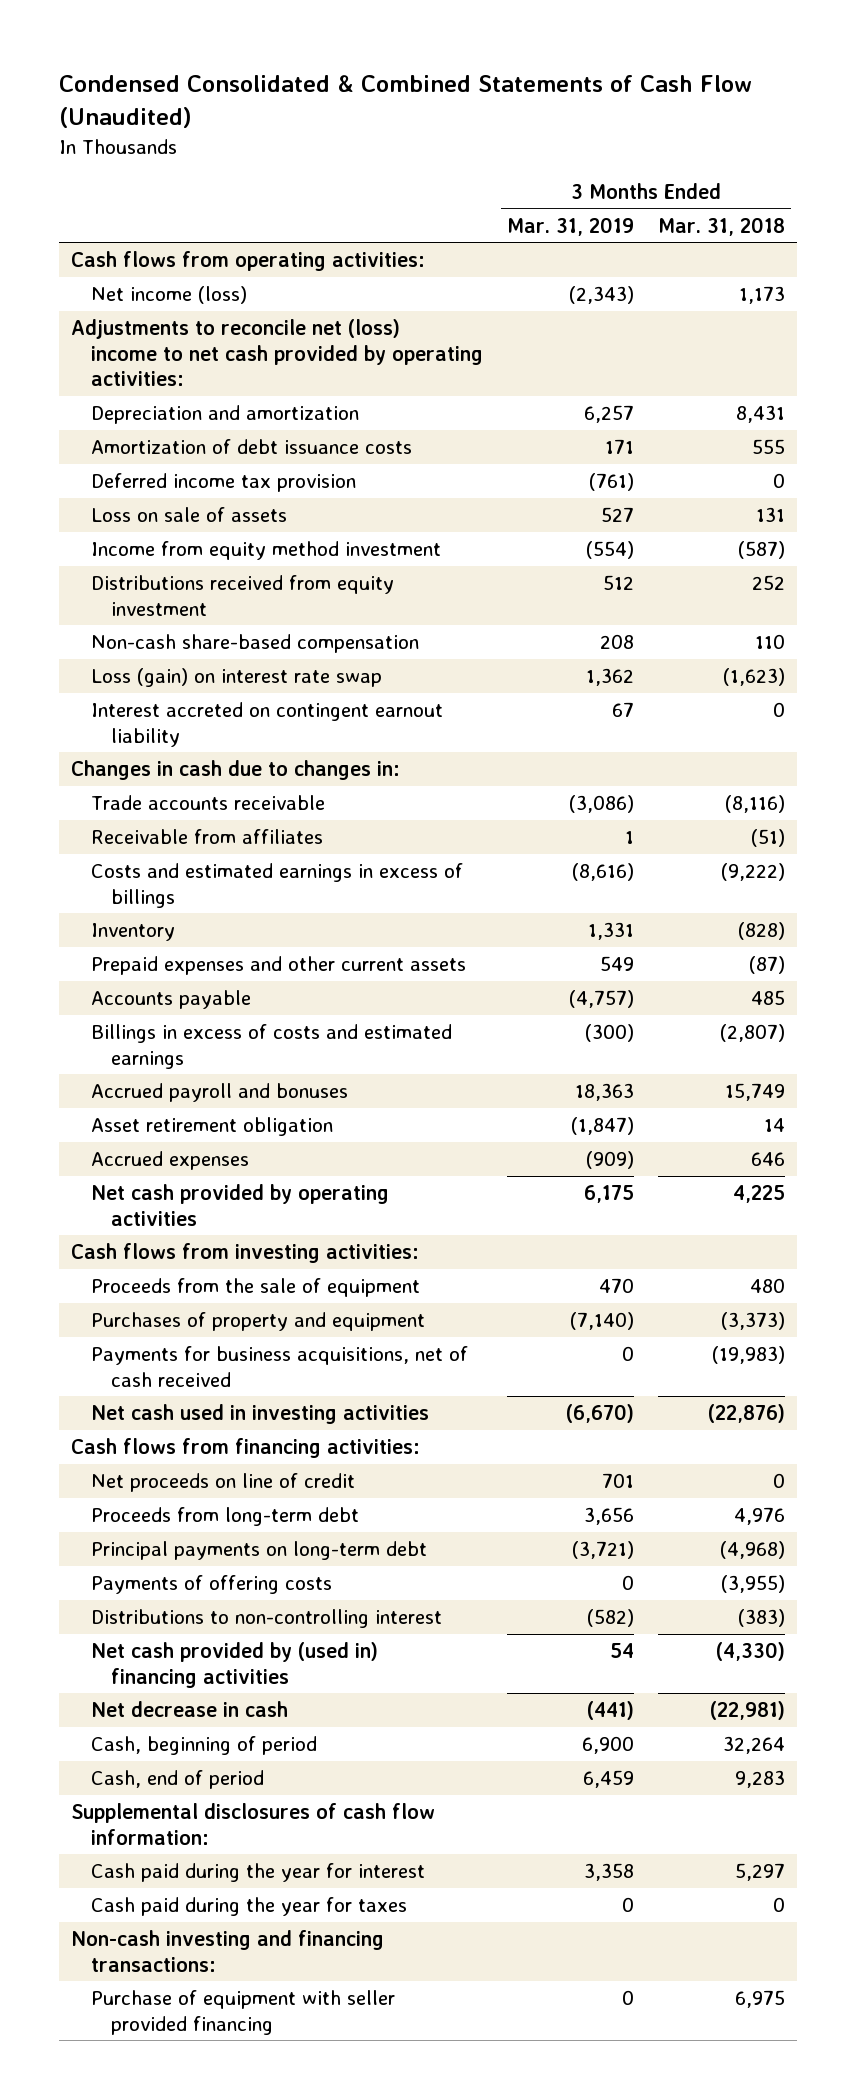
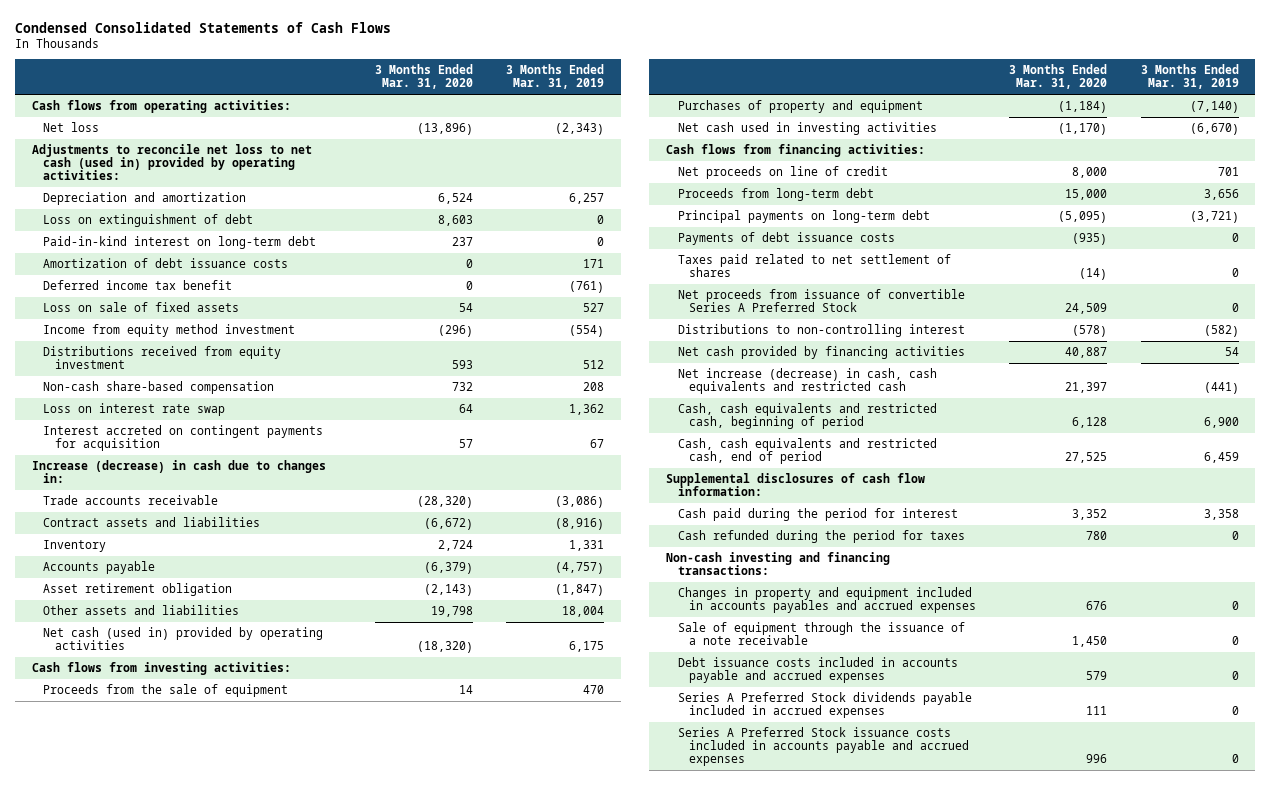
- Condensed Consolidated & Combined Statements of Cash Flow (Unaudited)
+ Condensed Consolidated Statements of Cash Flows
- | 3 Months Ended Mar. 31, 2019 | 3 Months Ended Mar. 31, 2018
+ | 3 Months Ended Mar. 31, 2020 | 3 Months Ended Mar. 31, 2019
- Net income (loss) | (2,343) | 1,173
- Adjustments to reconcile net (loss) income to net cash provided by operating activities:
+ Net loss | (13,896) | (2,343)
+ Adjustments to reconcile net loss to net cash (used in) provided by operating activities:
+ Loss on extinguishment of debt | 8,603 | 0
+ Paid-in-kind interest on long-term debt | 237 | 0
- Deferred income tax provision | (761) | 0
- Loss on sale of assets | 527 | 131
+ Deferred income tax benefit | 0 | (761)
+ Loss on sale of fixed assets | 54 | 527
- Loss (gain) on interest rate swap | 1,362 | (1,623)
- Interest accreted on contingent earnout liability | 67 | 0
- Changes in cash due to changes in:
+ Loss on interest rate swap | 64 | 1,362
+ Interest accreted on contingent payments for acquisition | 57 | 67
+ Increase (decrease) in cash due to changes in:
- Receivable from affiliates | 1 | (51)
- Costs and estimated earnings in excess of billings | (8,616) | (9,222)
+ Contract assets and liabilities | (6,672) | (8,916)
- Prepaid expenses and other current assets | 549 | (87)
- Billings in excess of costs and estimated earnings | (300) | (2,807)
- Accrued payroll and bonuses | 18,363 | 15,749
- Accrued expenses | (909) | 646
- Net cash provided by operating activities | 6,175 | 4,225
+ Other assets and liabilities | 19,798 | 18,004
+ Net cash (used in) provided by operating activities | (18,320) | 6,175
- Payments for business acquisitions, net of cash received | 0 | (19,983)
- Payments of offering costs | 0 | (3,955)
+ Payments of debt issuance costs | (935) | 0
+ Taxes paid related to net settlement of shares | (14) | 0
+ Net proceeds from issuance of convertible Series A Preferred Stock | 24,509 | 0
- Net cash provided by (used in) financing activities | 54 | (4,330)
- Net decrease in cash | (441) | (22,981)
- Cash, beginning of period | 6,900 | 32,264
- Cash, end of period | 6,459 | 9,283
+ Net cash provided by financing activities | 40,887 | 54
+ Net increase (decrease) in cash, cash equivalents and restricted cash | 21,397 | (441)
+ Cash, cash equivalents and restricted cash, beginning of period | 6,128 | 6,900
+ Cash, cash equivalents and restricted cash, end of period | 27,525 | 6,459
- Cash paid during the year for interest | 3,358 | 5,297
- Cash paid during the year for taxes | 0 | 0
+ Cash paid during the period for interest | 3,352 | 3,358
+ Cash refunded during the period for taxes | 780 | 0
- Purchase of equipment with seller provided financing | 0 | 6,975
+ Changes in property and equipment included in accounts payables and accrued expenses | 676 | 0
+ Sale of equipment through the issuance of a note receivable | 1,450 | 0
+ Debt issuance costs included in accounts payable and accrued expenses | 579 | 0
+ Series A Preferred Stock dividends payable included in accrued expenses | 111 | 0
+ Series A Preferred Stock issuance costs included in accounts payable and accrued expenses | 996 | 0

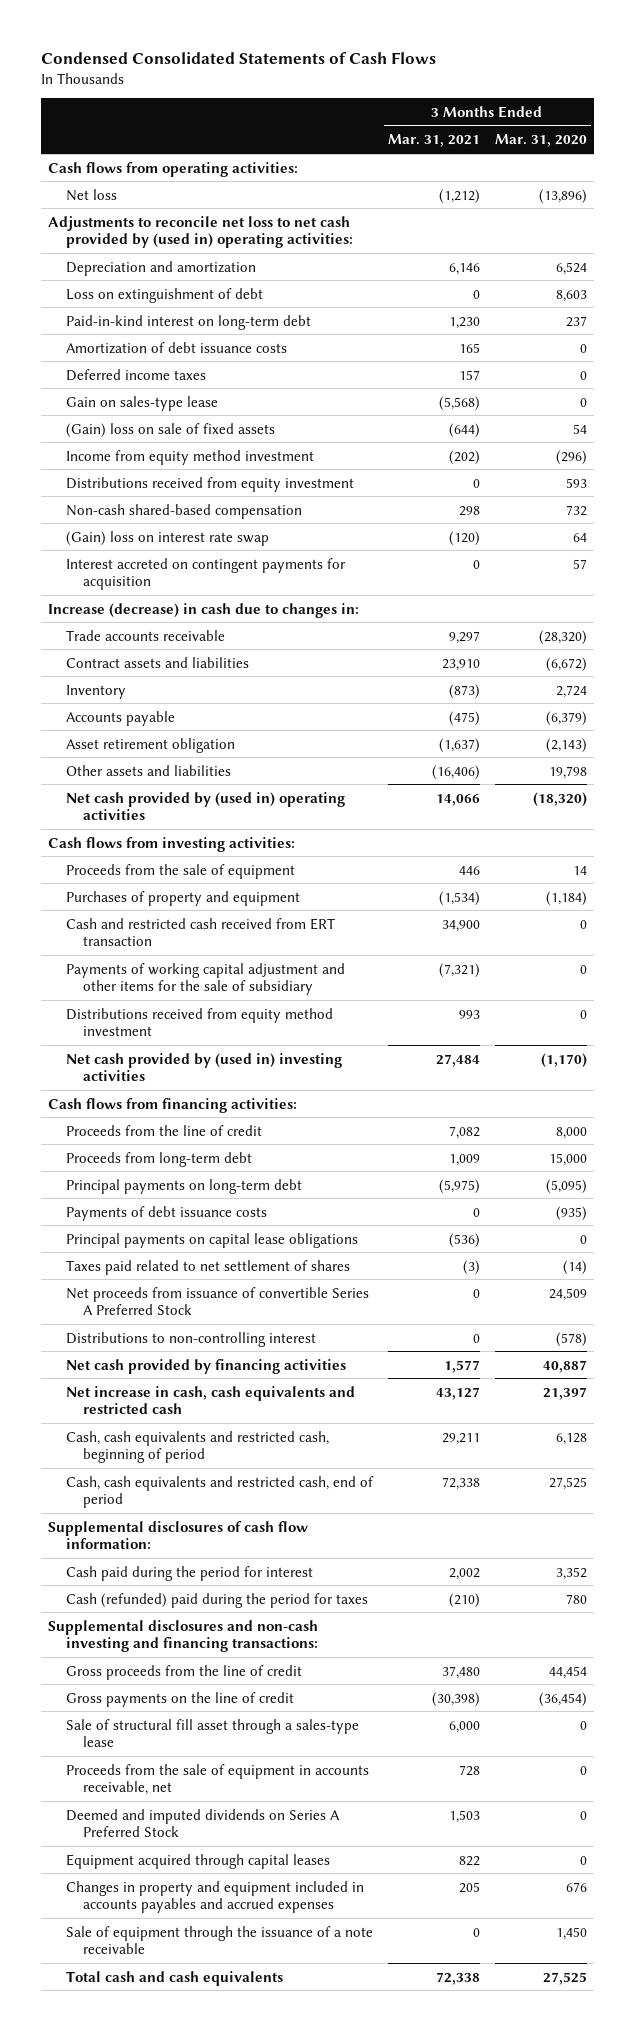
- | 3 Months Ended Mar. 31, 2020 | 3 Months Ended Mar. 31, 2019
+ | 3 Months Ended Mar. 31, 2021 | 3 Months Ended Mar. 31, 2020
- Adjustments to reconcile net loss to net cash (used in) provided by operating activities:
+ Adjustments to reconcile net loss to net cash provided by (used in) operating activities:
- Deferred income tax benefit | 0 | (761)
- Loss on sale of fixed assets | 54 | 527
+ Deferred income taxes | 157 | 0
+ Gain on sales-type lease | (5,568) | 0
+ (Gain) loss on sale of fixed assets | (644) | 54
- Non-cash share-based compensation | 732 | 208
- Loss on interest rate swap | 64 | 1,362
+ Non-cash shared-based compensation | 298 | 732
+ (Gain) loss on interest rate swap | (120) | 64
- Net cash (used in) provided by operating activities | (18,320) | 6,175
+ Net cash provided by (used in) operating activities | 14,066 | (18,320)
- Net cash used in investing activities | (1,170) | (6,670)
+ Cash and restricted cash received from ERT transaction | 34,900 | 0
+ Payments of working capital adjustment and other items for the sale of subsidiary | (7,321) | 0
+ Distributions received from equity method investment | 993 | 0
+ Net cash provided by (used in) investing activities | 27,484 | (1,170)
- Net proceeds on line of credit | 8,000 | 701
+ Proceeds from the line of credit | 7,082 | 8,000
+ Principal payments on capital lease obligations | (536) | 0
- Net increase (decrease) in cash, cash equivalents and restricted cash | 21,397 | (441)
+ Net increase in cash, cash equivalents and restricted cash | 43,127 | 21,397
- Cash refunded during the period for taxes | 780 | 0
- Non-cash investing and financing transactions:
+ Cash (refunded) paid during the period for taxes | (210) | 780
+ Supplemental disclosures and non-cash investing and financing transactions:
+ Gross proceeds from the line of credit | 37,480 | 44,454
+ Gross payments on the line of credit | (30,398) | (36,454)
+ Sale of structural fill asset through a sales-type lease | 6,000 | 0
+ Proceeds from the sale of equipment in accounts receivable, net | 728 | 0
+ Deemed and imputed dividends on Series A Preferred Stock | 1,503 | 0
+ Equipment acquired through capital leases | 822 | 0
- Debt issuance costs included in accounts payable and accrued expenses | 579 | 0
- Series A Preferred Stock dividends payable included in accrued expenses | 111 | 0
- Series A Preferred Stock issuance costs included in accounts payable and accrued expenses | 996 | 0
+ Total cash and cash equivalents | 72,338 | 27,525

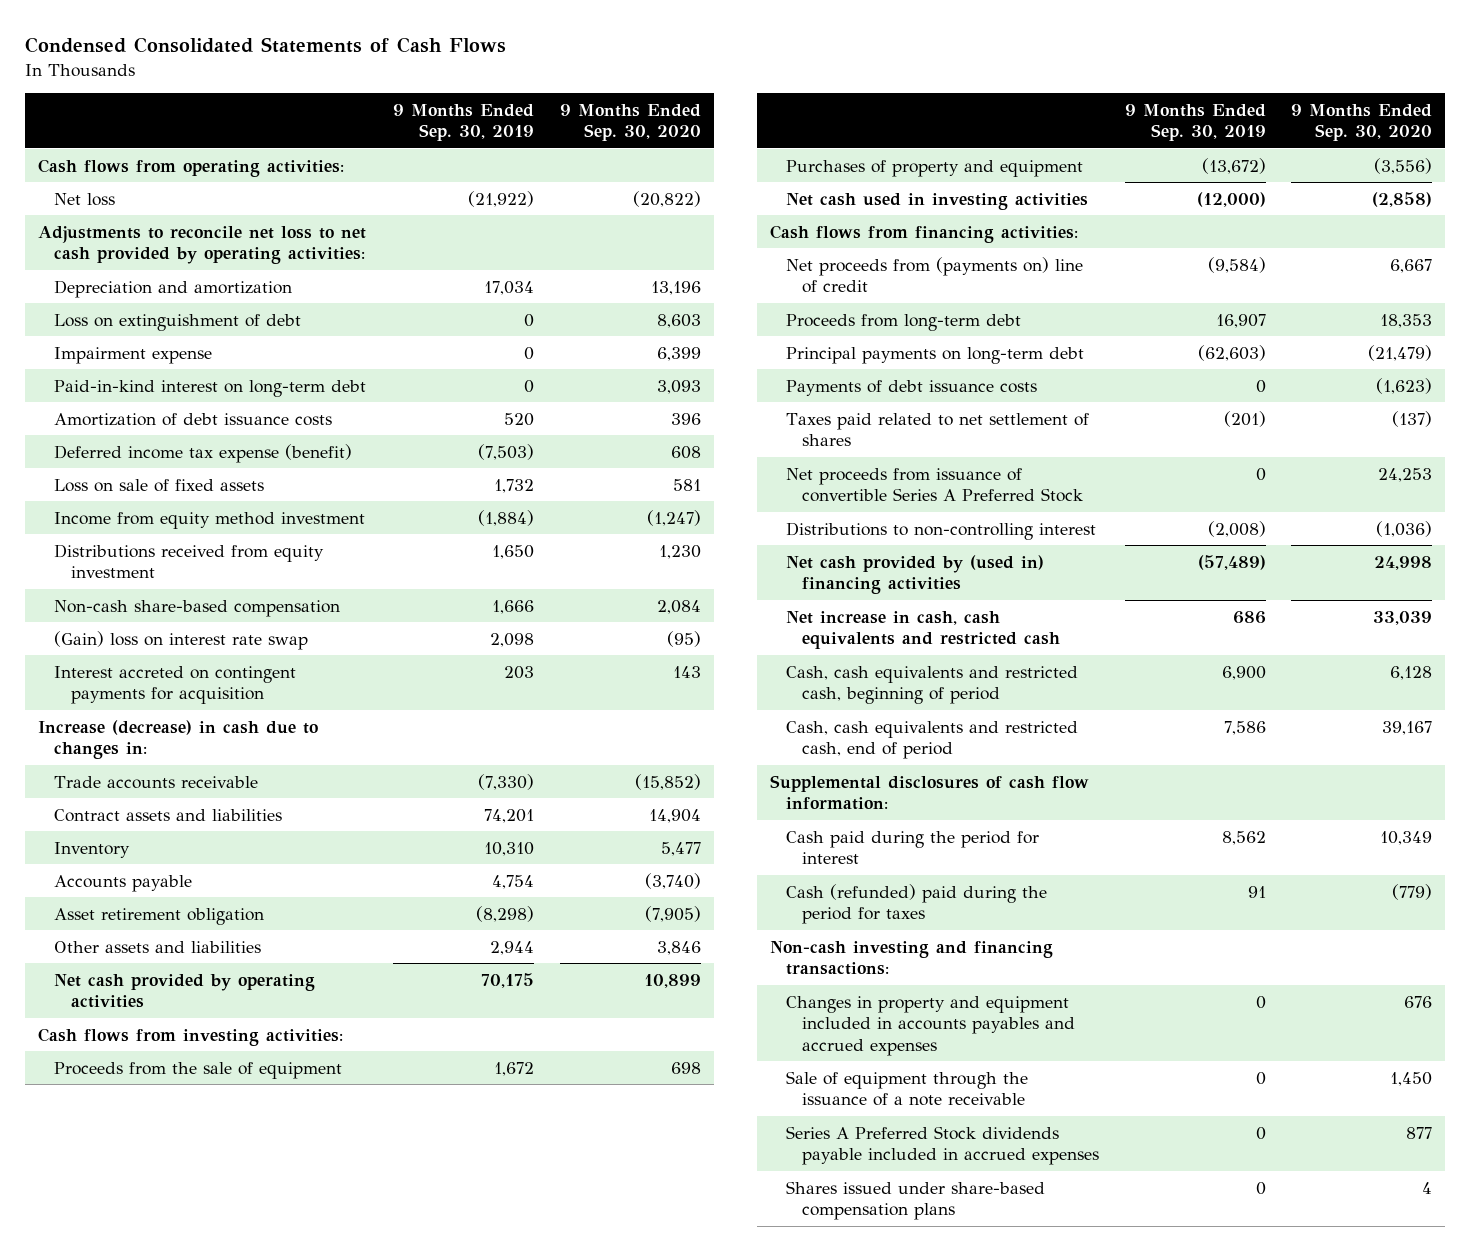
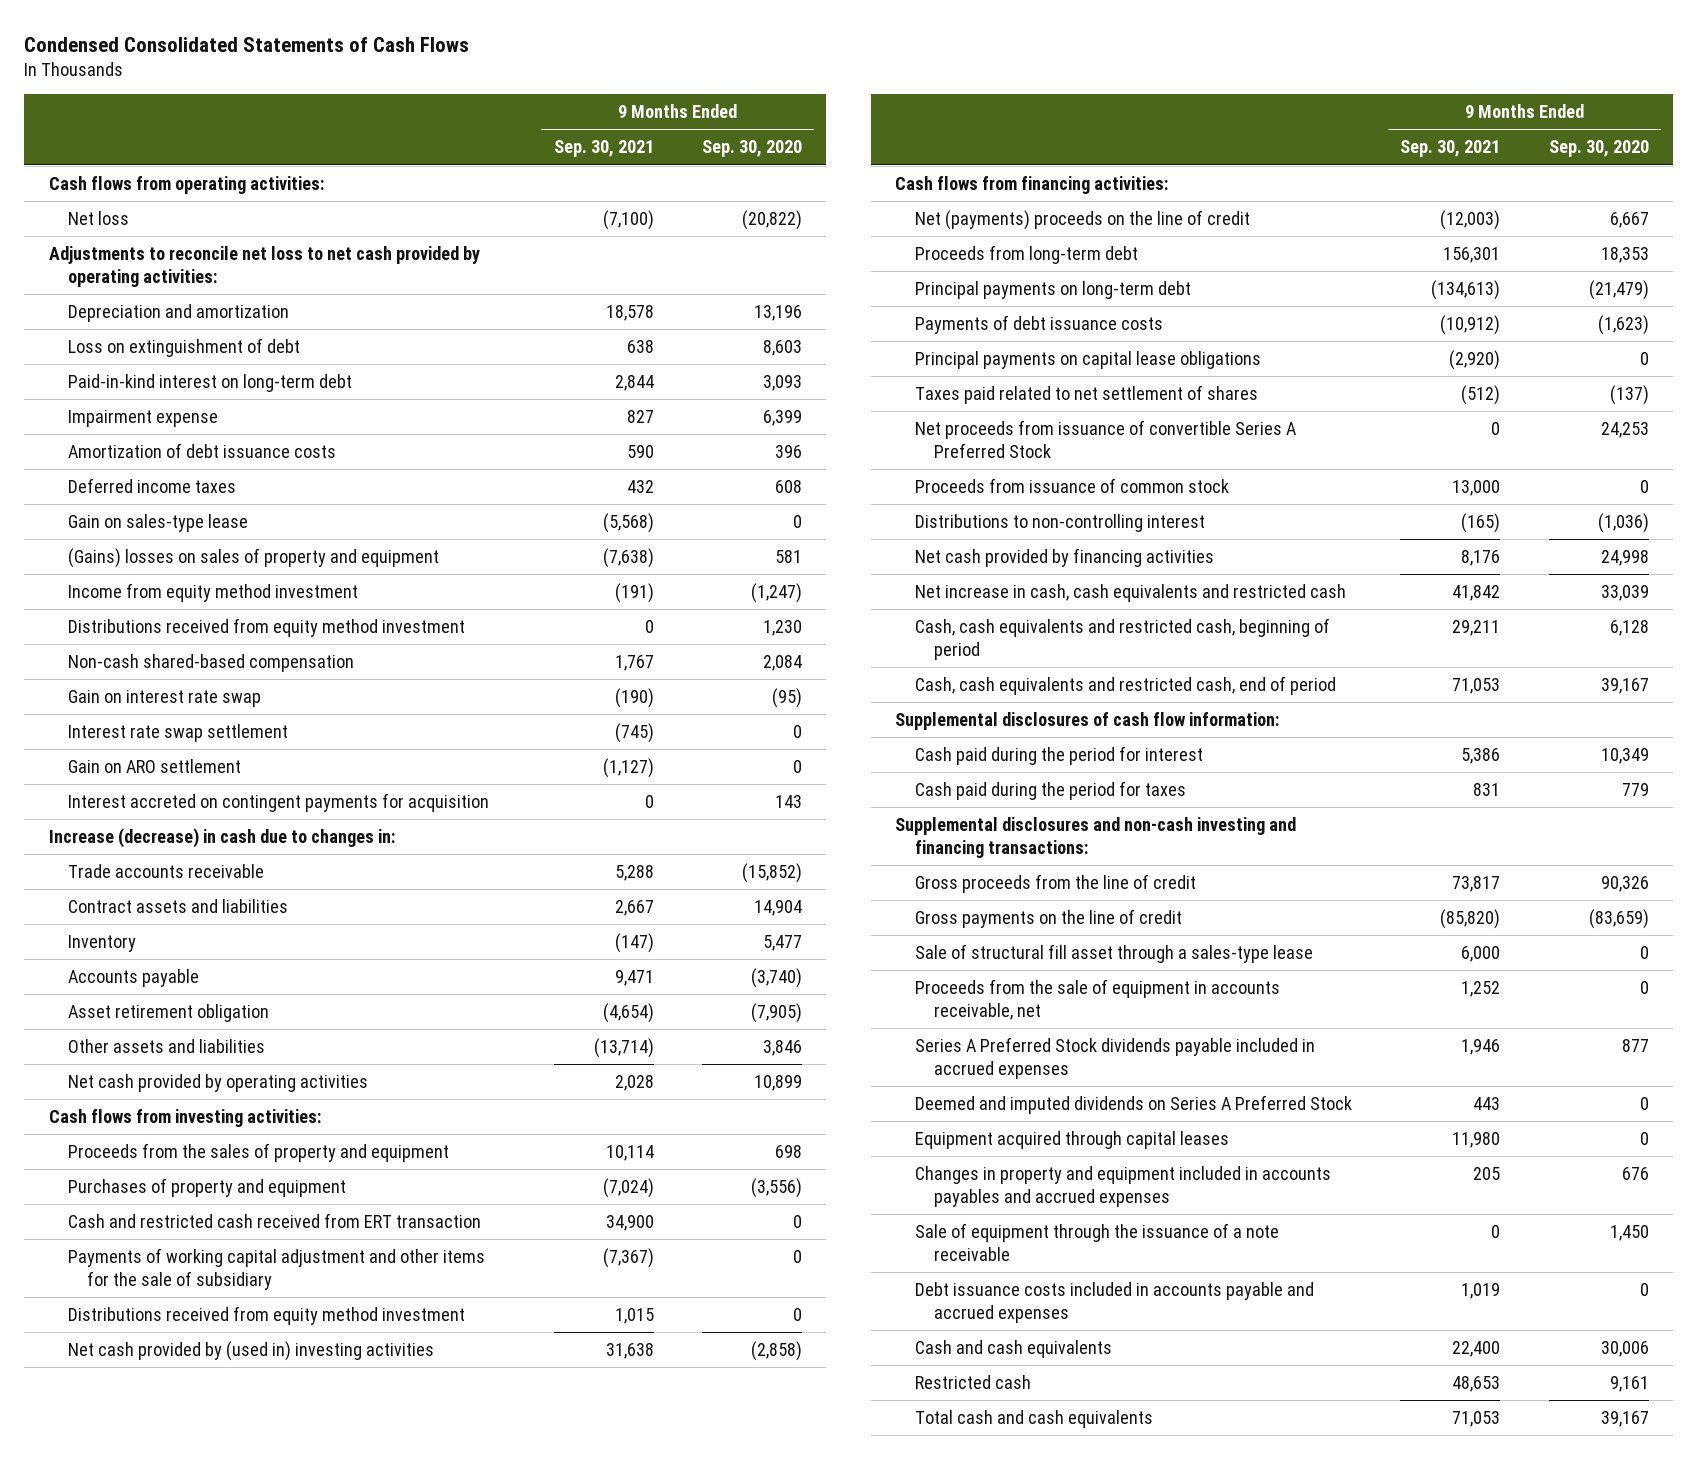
- | 9 Months Ended Sep. 30, 2019 | 9 Months Ended Sep. 30, 2020
+ | 9 Months Ended Sep. 30, 2021 | 9 Months Ended Sep. 30, 2020
moved down: Impairment expense | 827 | 6,399
- Deferred income tax expense (benefit) | (7,503) | 608
- Loss on sale of fixed assets | 1,732 | 581
+ Deferred income taxes | 432 | 608
+ Gain on sales-type lease | (5,568) | 0
+ (Gains) losses on sales of property and equipment | (7,638) | 581
- Distributions received from equity investment | 1,650 | 1,230
- Non-cash share-based compensation | 1,666 | 2,084
- (Gain) loss on interest rate swap | 2,098 | (95)
+ Distributions received from equity method investment | 0 | 1,230
+ Non-cash shared-based compensation | 1,767 | 2,084
+ Gain on interest rate swap | (190) | (95)
+ Interest rate swap settlement | (745) | 0
+ Gain on ARO settlement | (1,127) | 0
- Proceeds from the sale of equipment | 1,672 | 698
+ Proceeds from the sales of property and equipment | 10,114 | 698
- Net cash used in investing activities | (12,000) | (2,858)
+ Cash and restricted cash received from ERT transaction | 34,900 | 0
+ Payments of working capital adjustment and other items for the sale of subsidiary | (7,367) | 0
+ Distributions received from equity method investment | 1,015 | 0
+ Net cash provided by (used in) investing activities | 31,638 | (2,858)
- Net proceeds from (payments on) line of credit | (9,584) | 6,667
+ Net (payments) proceeds on the line of credit | (12,003) | 6,667
+ Principal payments on capital lease obligations | (2,920) | 0
+ Proceeds from issuance of common stock | 13,000 | 0
- Net cash provided by (used in) financing activities | (57,489) | 24,998
+ Net cash provided by financing activities | 8,176 | 24,998
- Cash (refunded) paid during the period for taxes | 91 | (779)
- Non-cash investing and financing transactions:
+ Cash paid during the period for taxes | 831 | 779
+ Supplemental disclosures and non-cash investing and financing transactions:
+ Gross proceeds from the line of credit | 73,817 | 90,326
+ Gross payments on the line of credit | (85,820) | (83,659)
+ Sale of structural fill asset through a sales-type lease | 6,000 | 0
+ Proceeds from the sale of equipment in accounts receivable, net | 1,252 | 0
moved up: Series A Preferred Stock dividends payable included in accrued expenses | 1,946 | 877
+ Deemed and imputed dividends on Series A Preferred Stock | 443 | 0
+ Equipment acquired through capital leases | 11,980 | 0
- Shares issued under share-based compensation plans | 0 | 4
+ Debt issuance costs included in accounts payable and accrued expenses | 1,019 | 0
+ Cash and cash equivalents | 22,400 | 30,006
+ Restricted cash | 48,653 | 9,161
+ Total cash and cash equivalents | 71,053 | 39,167

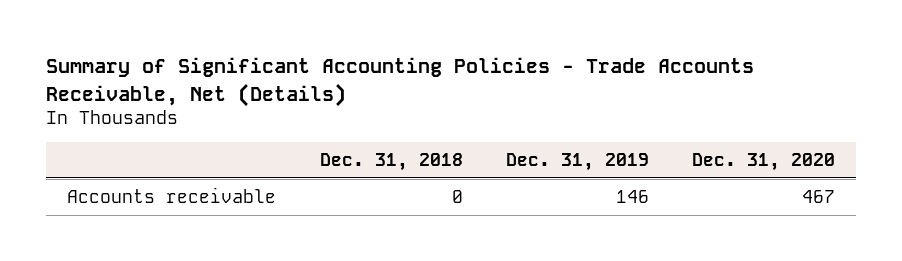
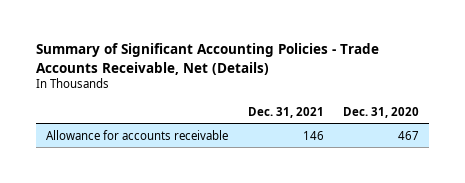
- | Dec. 31, 2018 | Dec. 31, 2019 | Dec. 31, 2020
+ | Dec. 31, 2021 | Dec. 31, 2020
- Accounts receivable | 0 | 146 | 467
+ Allowance for accounts receivable | 146 | 467

